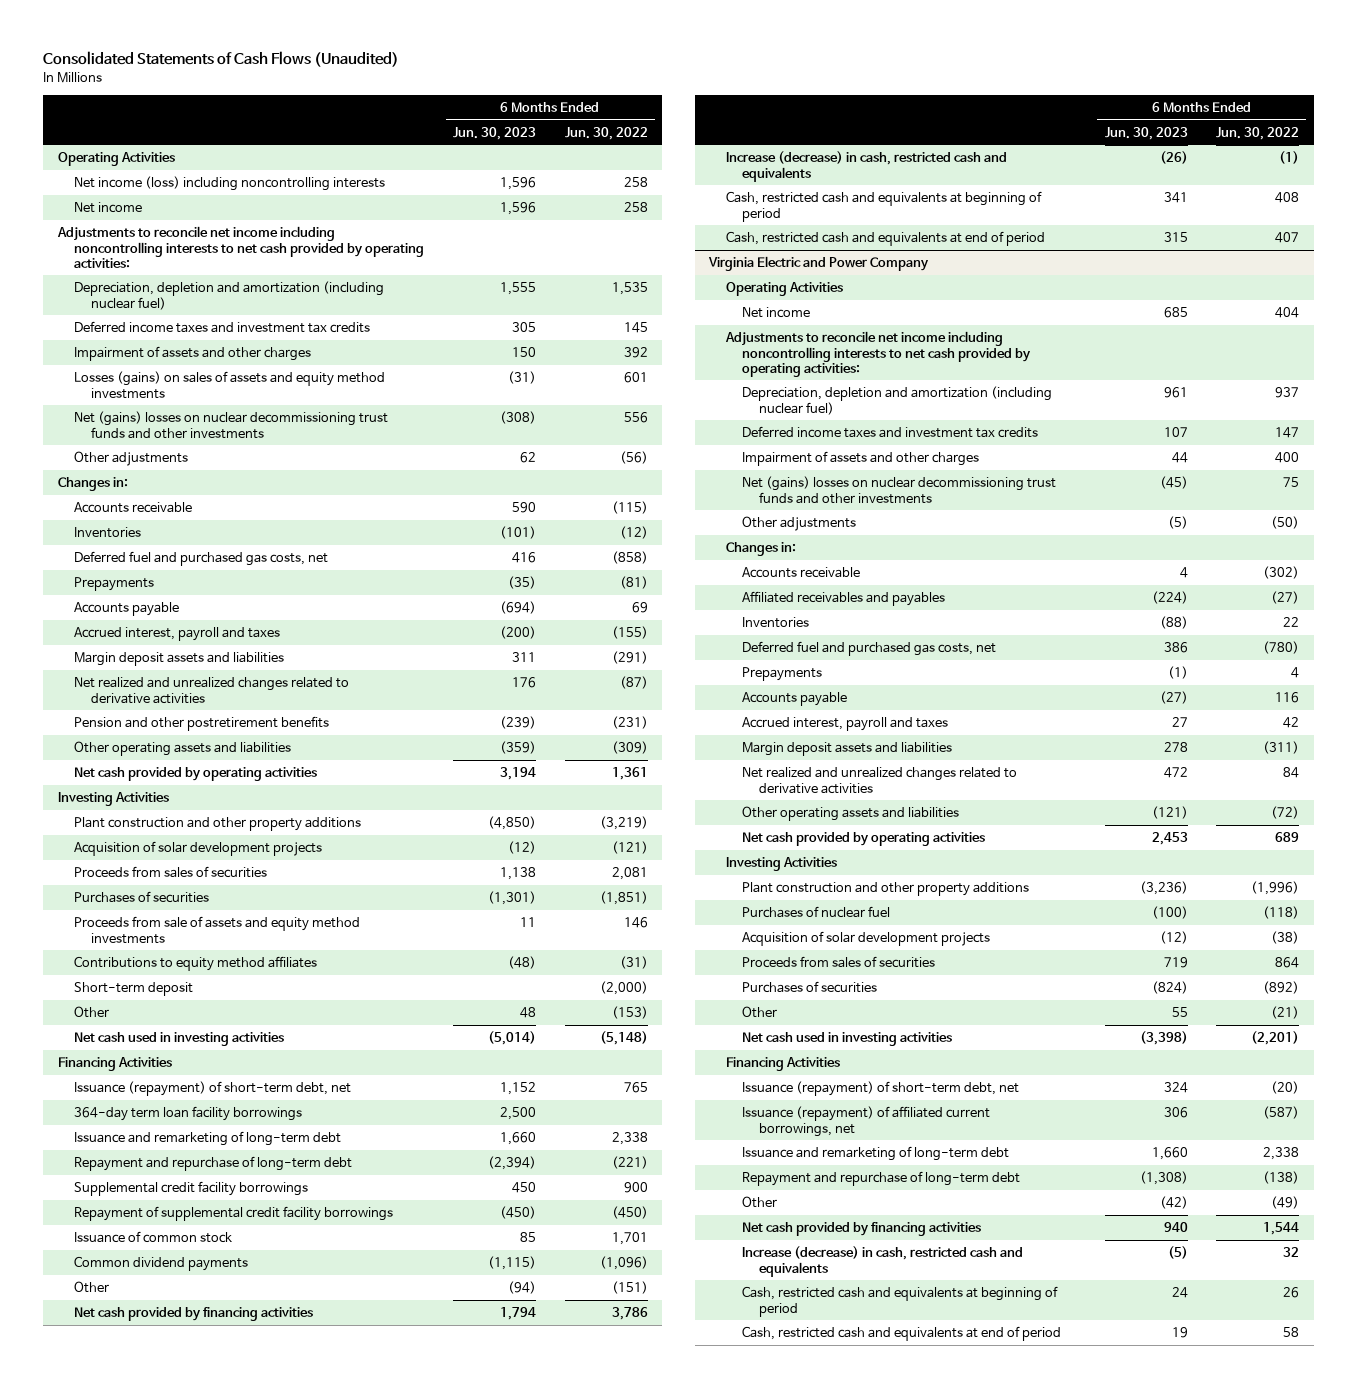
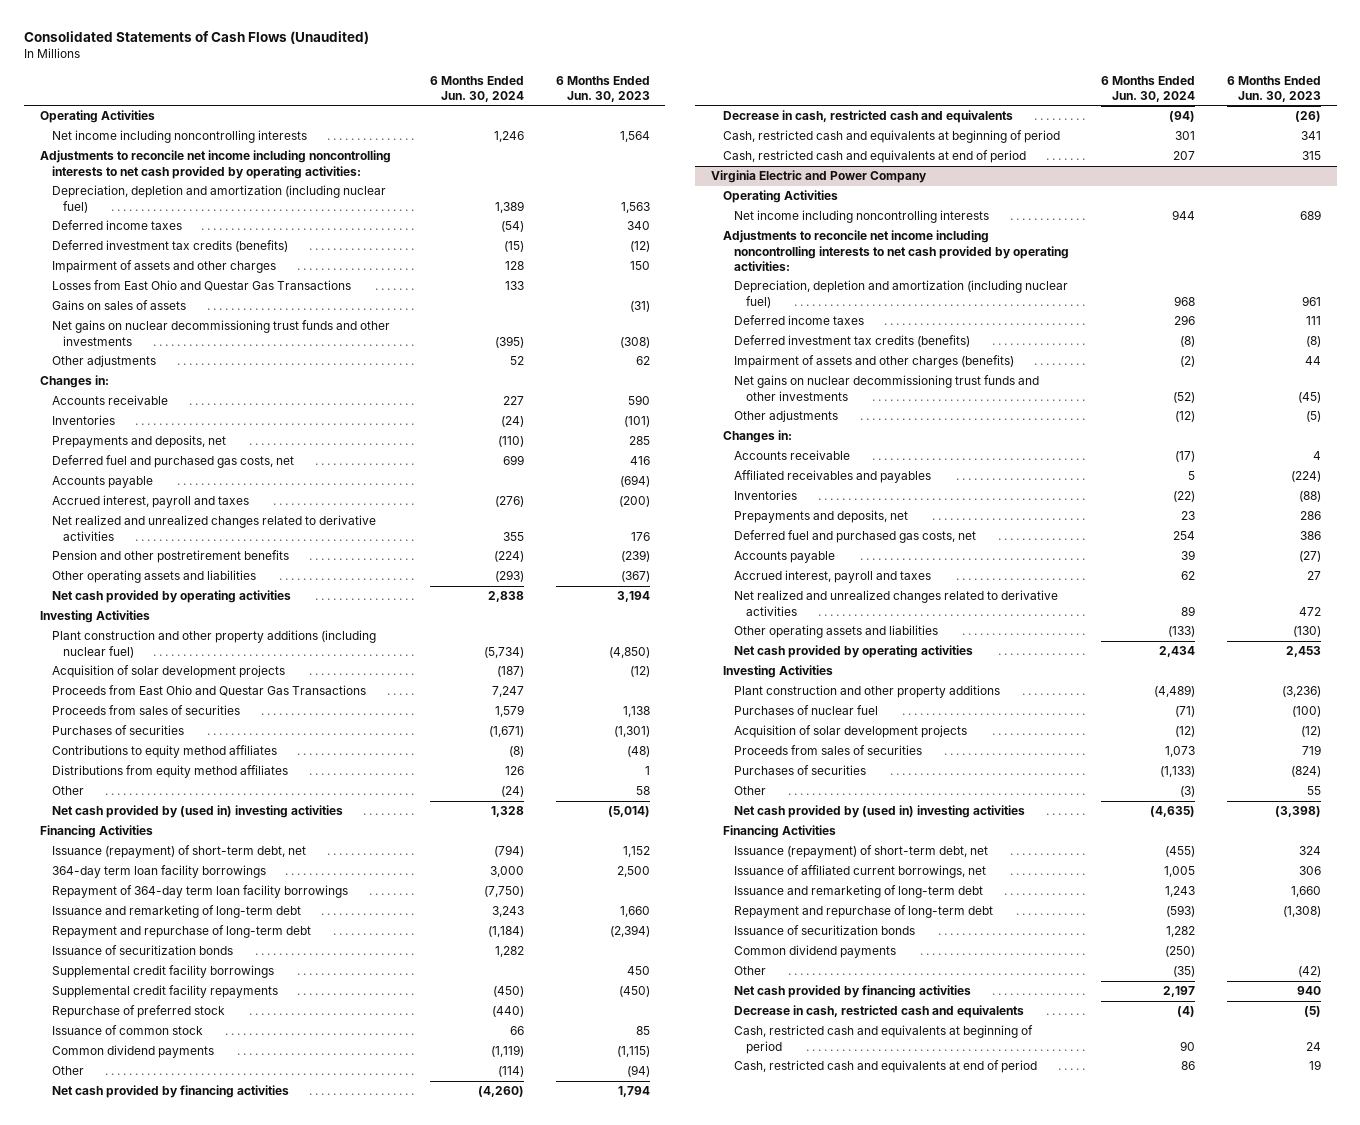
- | 6 Months Ended Jun. 30, 2023 | 6 Months Ended Jun. 30, 2022
+ | 6 Months Ended Jun. 30, 2024 | 6 Months Ended Jun. 30, 2023
- Net income (loss) including noncontrolling interests | 1,596 | 258
- Net income | 1,596 | 258
+ Net income including noncontrolling interests | 1,246 | 1,564
- Depreciation, depletion and amortization (including nuclear fuel) | 1,555 | 1,535
- Deferred income taxes and investment tax credits | 305 | 145
+ Depreciation, depletion and amortization (including nuclear fuel) | 1,389 | 1,563
+ Deferred income taxes | (54) | 340
+ Deferred investment tax credits (benefits) | (15) | (12)
- Losses (gains) on sales of assets and equity method investments | (31) | 601
- Net (gains) losses on nuclear decommissioning trust funds and other investments | (308) | 556
+ Losses from East Ohio and Questar Gas Transactions | 133 |
+ Gains on sales of assets | | (31)
+ Net gains on nuclear decommissioning trust funds and other investments | (395) | (308)
+ Prepayments and deposits, net | (110) | 285
- Prepayments | (35) | (81)
- Margin deposit assets and liabilities | 311 | (291)
- Other operating assets and liabilities | (359) | (309)
+ Other operating assets and liabilities | (293) | (367)
- Plant construction and other property additions | (4,850) | (3,219)
+ Plant construction and other property additions (including nuclear fuel) | (5,734) | (4,850)
+ Proceeds from East Ohio and Questar Gas Transactions | 7,247 |
- Proceeds from sale of assets and equity method investments | 11 | 146
- Short-term deposit | | (2,000)
- Other | 48 | (153)
- Net cash used in investing activities | (5,014) | (5,148)
+ Distributions from equity method affiliates | 126 | 1
+ Other | (24) | 58
+ Net cash provided by (used in) investing activities | 1,328 | (5,014)
+ Repayment of 364-day term loan facility borrowings | (7,750) |
+ Issuance of securitization bonds | 1,282 |
- Repayment of supplemental credit facility borrowings | (450) | (450)
+ Supplemental credit facility repayments | (450) | (450)
+ Repurchase of preferred stock | (440) |
- Increase (decrease) in cash, restricted cash and equivalents | (26) | (1)
+ Decrease in cash, restricted cash and equivalents | (94) | (26)
@ Virginia Electric and Power Company
- Net income | 685 | 404
+ Net income including noncontrolling interests | 944 | 689
- Deferred income taxes and investment tax credits | 107 | 147
- Impairment of assets and other charges | 44 | 400
- Net (gains) losses on nuclear decommissioning trust funds and other investments | (45) | 75
+ Deferred income taxes | 296 | 111
+ Deferred investment tax credits (benefits) | (8) | (8)
+ Impairment of assets and other charges (benefits) | (2) | 44
+ Net gains on nuclear decommissioning trust funds and other investments | (52) | (45)
+ Prepayments and deposits, net | 23 | 286
- Prepayments | (1) | 4
- Margin deposit assets and liabilities | 278 | (311)
- Other operating assets and liabilities | (121) | (72)
+ Other operating assets and liabilities | (133) | (130)
- Net cash used in investing activities | (3,398) | (2,201)
+ Net cash provided by (used in) investing activities | (4,635) | (3,398)
- Issuance (repayment) of affiliated current borrowings, net | 306 | (587)
+ Issuance of affiliated current borrowings, net | 1,005 | 306
+ Issuance of securitization bonds | 1,282 |
+ Common dividend payments | (250) |
- Increase (decrease) in cash, restricted cash and equivalents | (5) | 32
+ Decrease in cash, restricted cash and equivalents | (4) | (5)

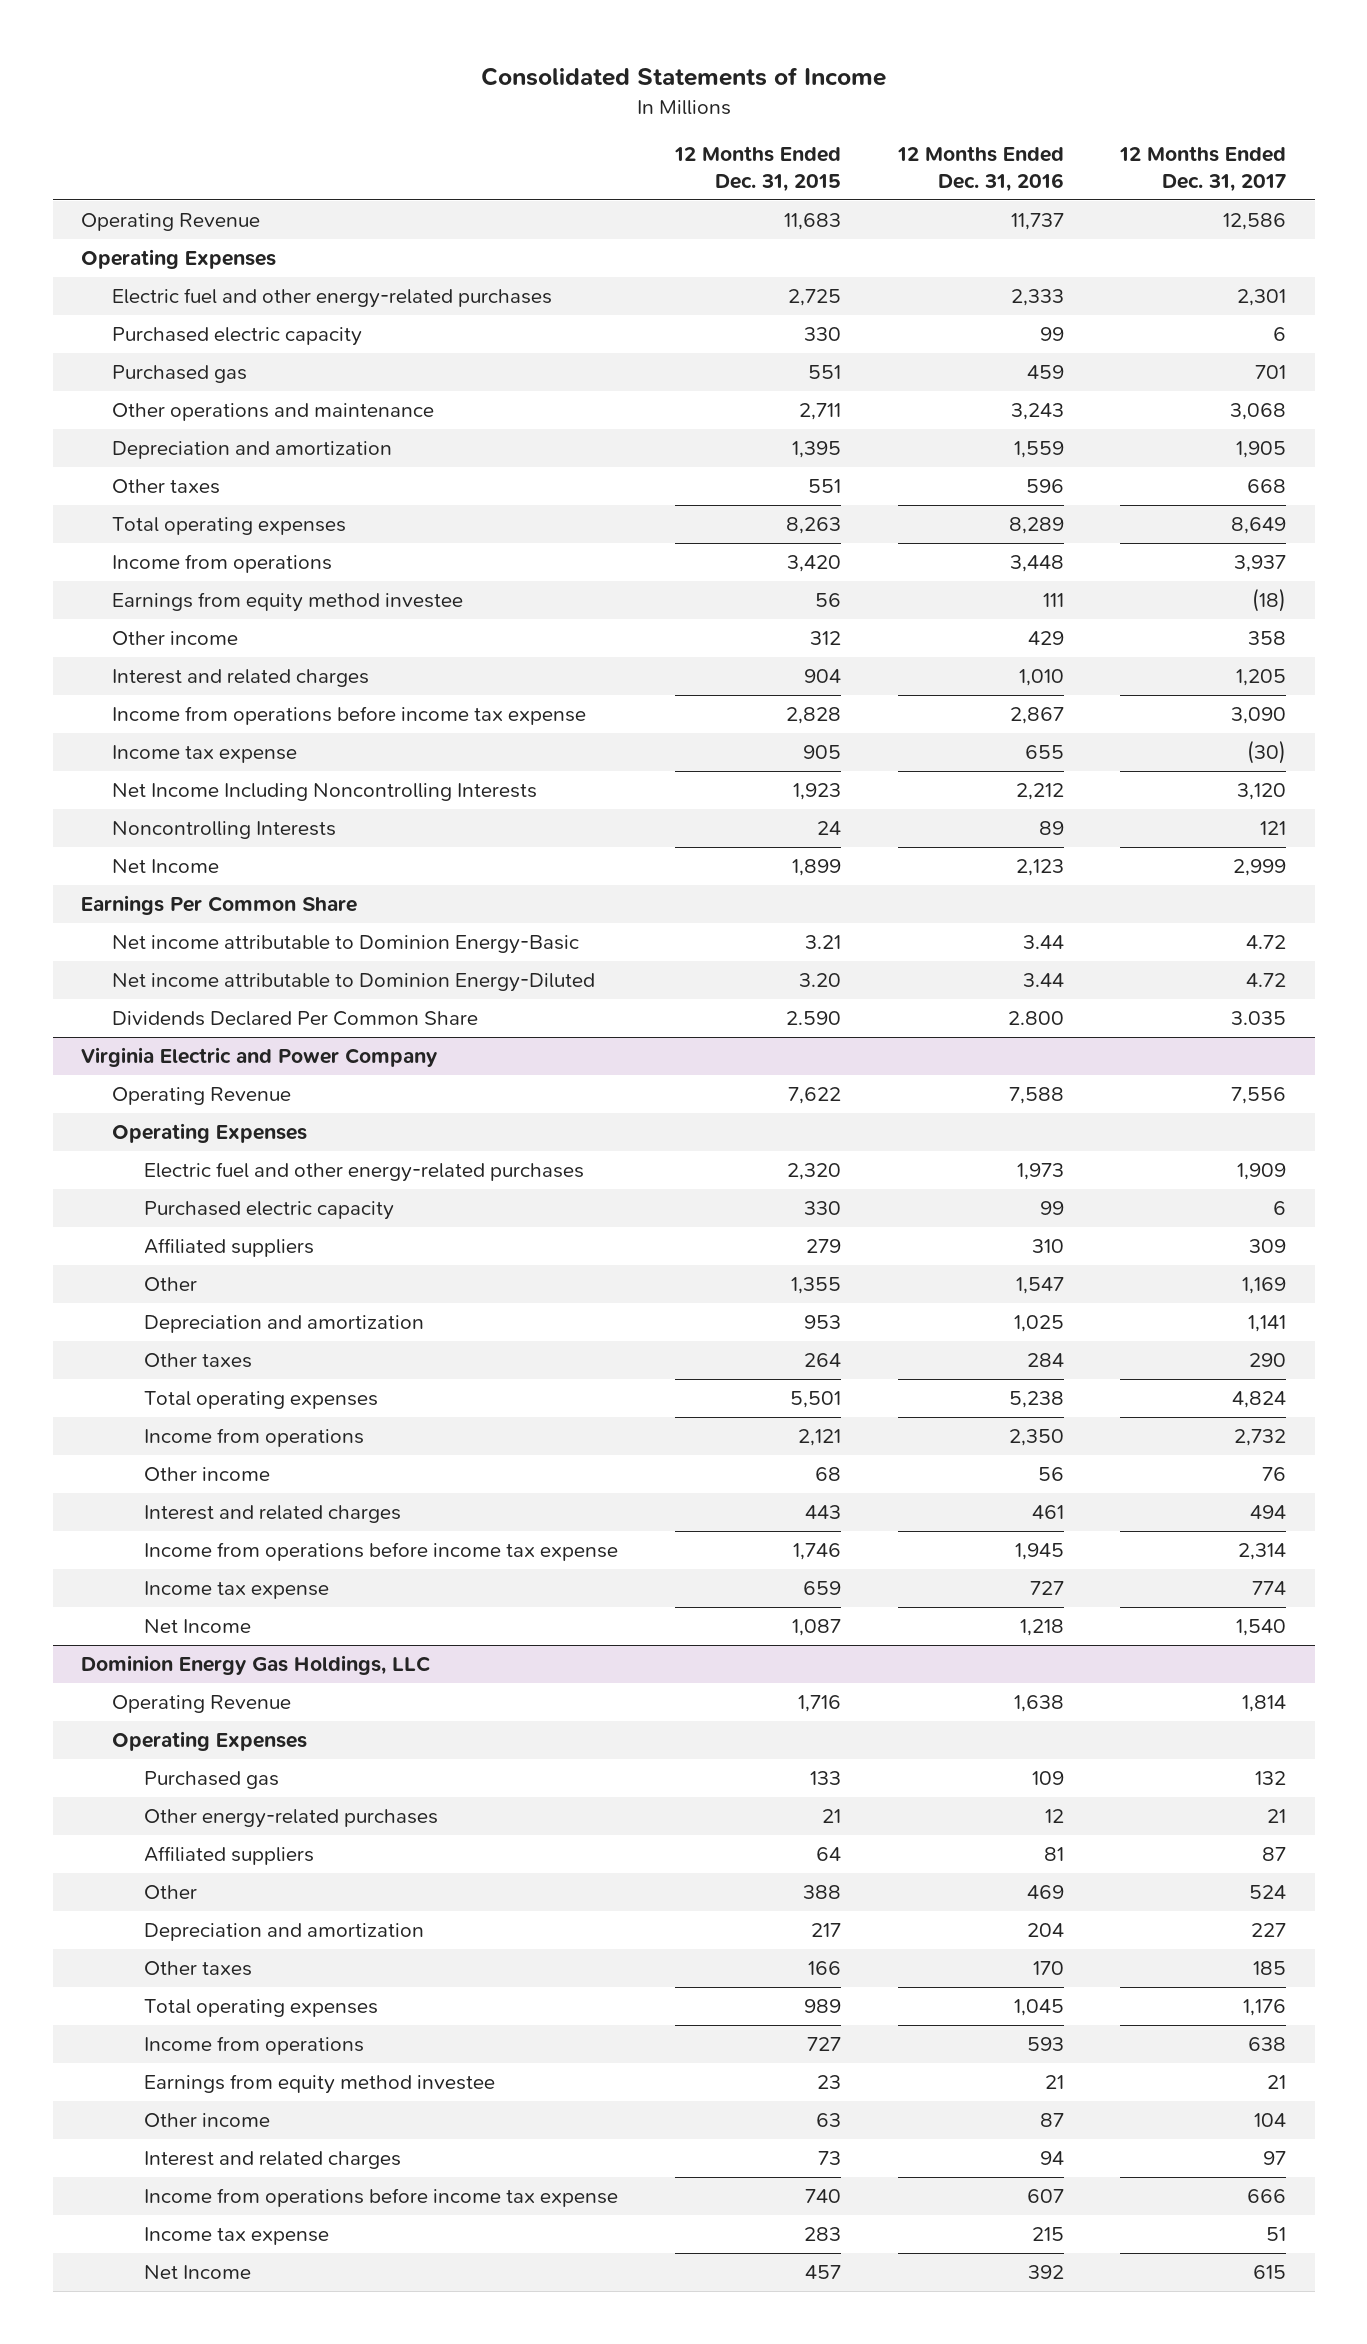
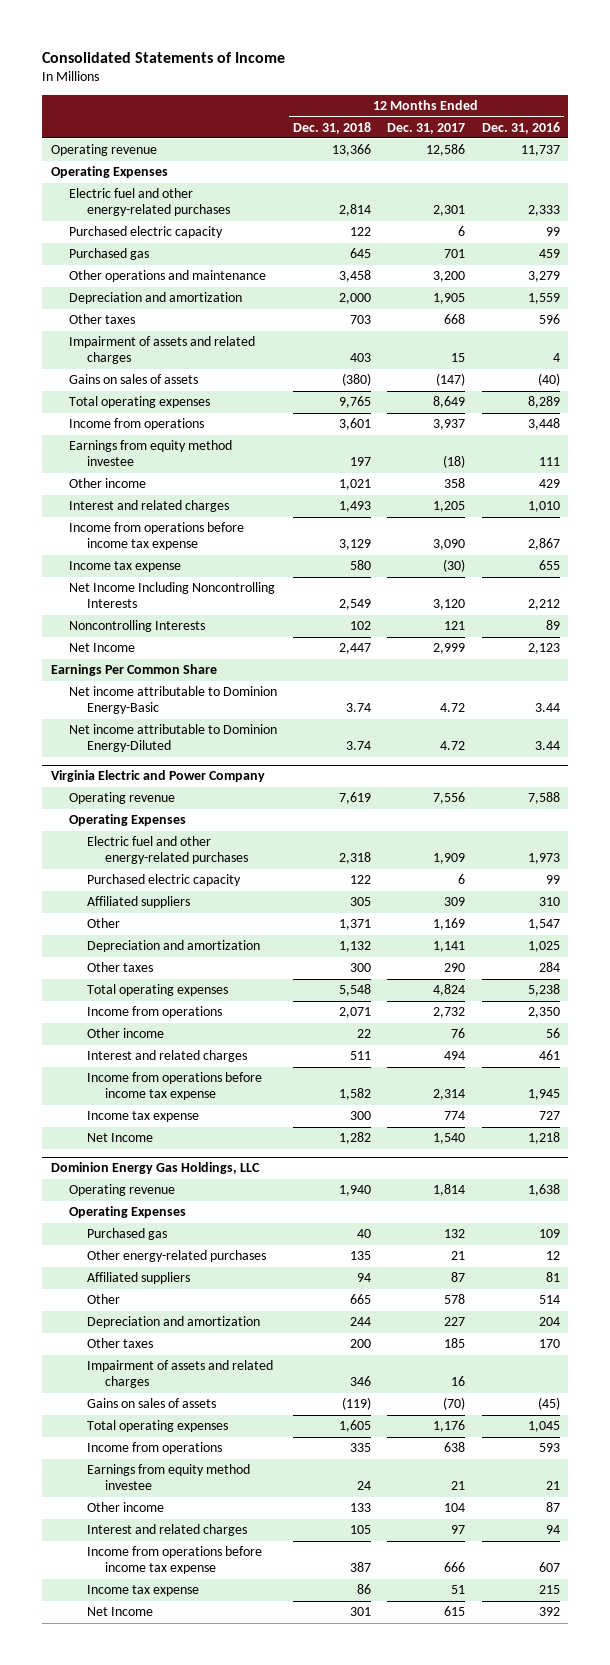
- | 12 Months Ended Dec. 31, 2015 | 12 Months Ended Dec. 31, 2016 | 12 Months Ended Dec. 31, 2017
+ | 12 Months Ended Dec. 31, 2018 | 12 Months Ended Dec. 31, 2017 | 12 Months Ended Dec. 31, 2016
- Operating Revenue | 11,683 | 11,737 | 12,586
+ Operating revenue | 13,366 | 12,586 | 11,737
- Other operations and maintenance | 2,711 | 3,243 | 3,068
+ Other operations and maintenance | 3,458 | 3,200 | 3,279
+ Impairment of assets and related charges | 403 | 15 | 4
+ Gains on sales of assets | (380) | (147) | (40)
- Dividends Declared Per Common Share | 2.590 | 2.800 | 3.035
@ Virginia Electric and Power Company
- Operating Revenue | 7,622 | 7,588 | 7,556
+ Operating revenue | 7,619 | 7,556 | 7,588
@ Dominion Energy Gas Holdings, LLC
- Operating Revenue | 1,716 | 1,638 | 1,814
+ Operating revenue | 1,940 | 1,814 | 1,638
- Other | 388 | 469 | 524
+ Other | 665 | 578 | 514
+ Impairment of assets and related charges | 346 | 16 |
+ Gains on sales of assets | (119) | (70) | (45)

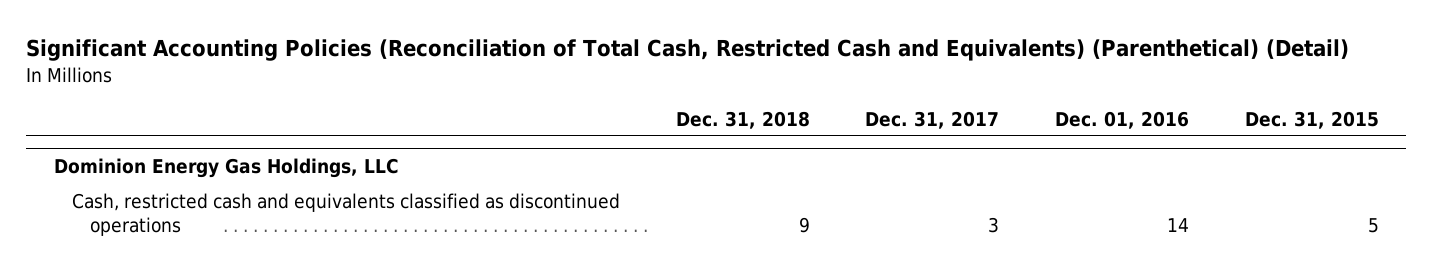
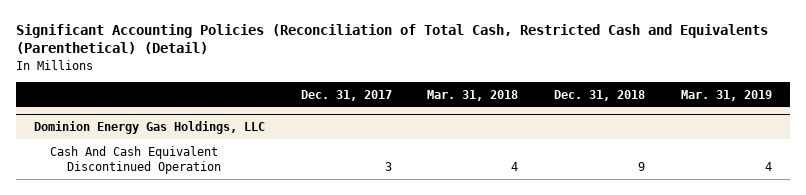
- Significant Accounting Policies (Reconciliation of Total Cash, Restricted Cash and Equivalents) (Parenthetical) (Detail)
+ Significant Accounting Policies (Reconciliation of Total Cash, Restricted Cash and Equivalents (Parenthetical) (Detail)
- | Dec. 31, 2018 | Dec. 31, 2017 | Dec. 01, 2016 | Dec. 31, 2015
+ | Dec. 31, 2017 | Mar. 31, 2018 | Dec. 31, 2018 | Mar. 31, 2019
@ Dominion Energy Gas Holdings, LLC
- Cash, restricted cash and equivalents classified as discontinued operations | 9 | 3 | 14 | 5
+ Cash And Cash Equivalent Discontinued Operation | 3 | 4 | 9 | 4

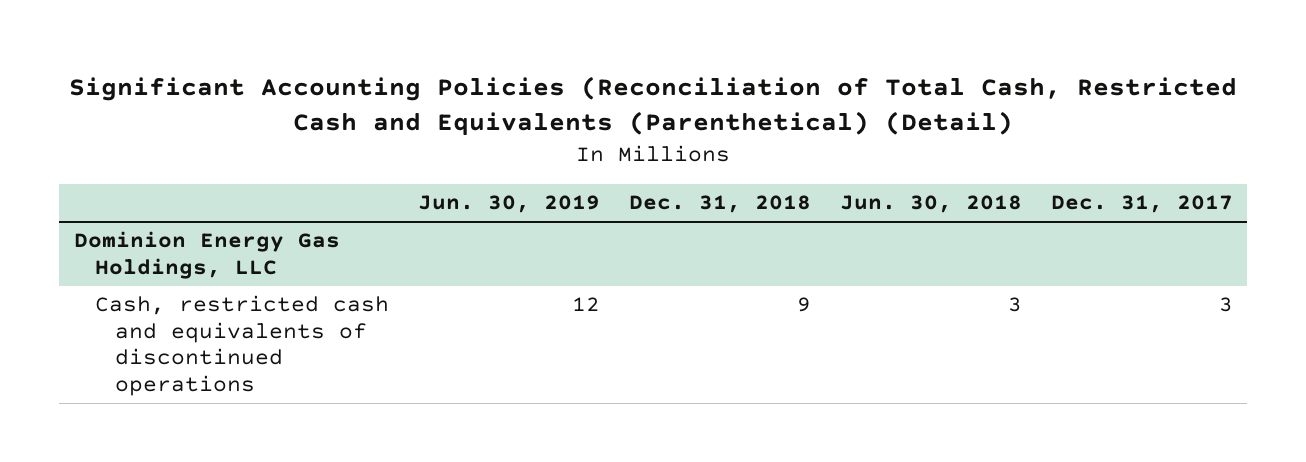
- | Dec. 31, 2017 | Mar. 31, 2018 | Dec. 31, 2018 | Mar. 31, 2019
+ | Jun. 30, 2019 | Dec. 31, 2018 | Jun. 30, 2018 | Dec. 31, 2017
@ Dominion Energy Gas Holdings, LLC
- Cash And Cash Equivalent Discontinued Operation | 3 | 4 | 9 | 4
+ Cash, restricted cash and equivalents of discontinued operations | 12 | 9 | 3 | 3

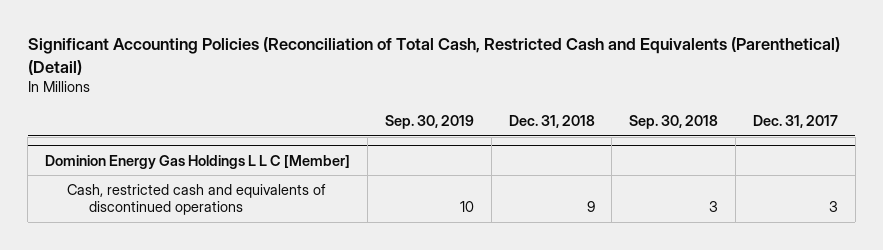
- | Jun. 30, 2019 | Dec. 31, 2018 | Jun. 30, 2018 | Dec. 31, 2017
+ | Sep. 30, 2019 | Dec. 31, 2018 | Sep. 30, 2018 | Dec. 31, 2017
- Dominion Energy Gas Holdings, LLC
+ Dominion Energy Gas Holdings L L C [Member]

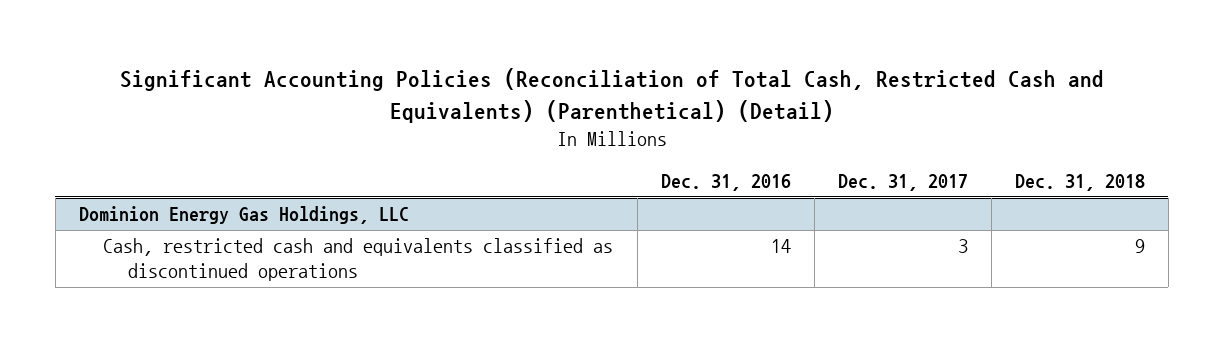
- Significant Accounting Policies (Reconciliation of Total Cash, Restricted Cash and Equivalents (Parenthetical) (Detail)
+ Significant Accounting Policies (Reconciliation of Total Cash, Restricted Cash and Equivalents) (Parenthetical) (Detail)
- | Sep. 30, 2019 | Dec. 31, 2018 | Sep. 30, 2018 | Dec. 31, 2017
+ | Dec. 31, 2016 | Dec. 31, 2017 | Dec. 31, 2018
- Dominion Energy Gas Holdings L L C [Member]
- Cash, restricted cash and equivalents of discontinued operations | 10 | 9 | 3 | 3
+ Dominion Energy Gas Holdings, LLC
+ Cash, restricted cash and equivalents classified as discontinued operations | 14 | 3 | 9

